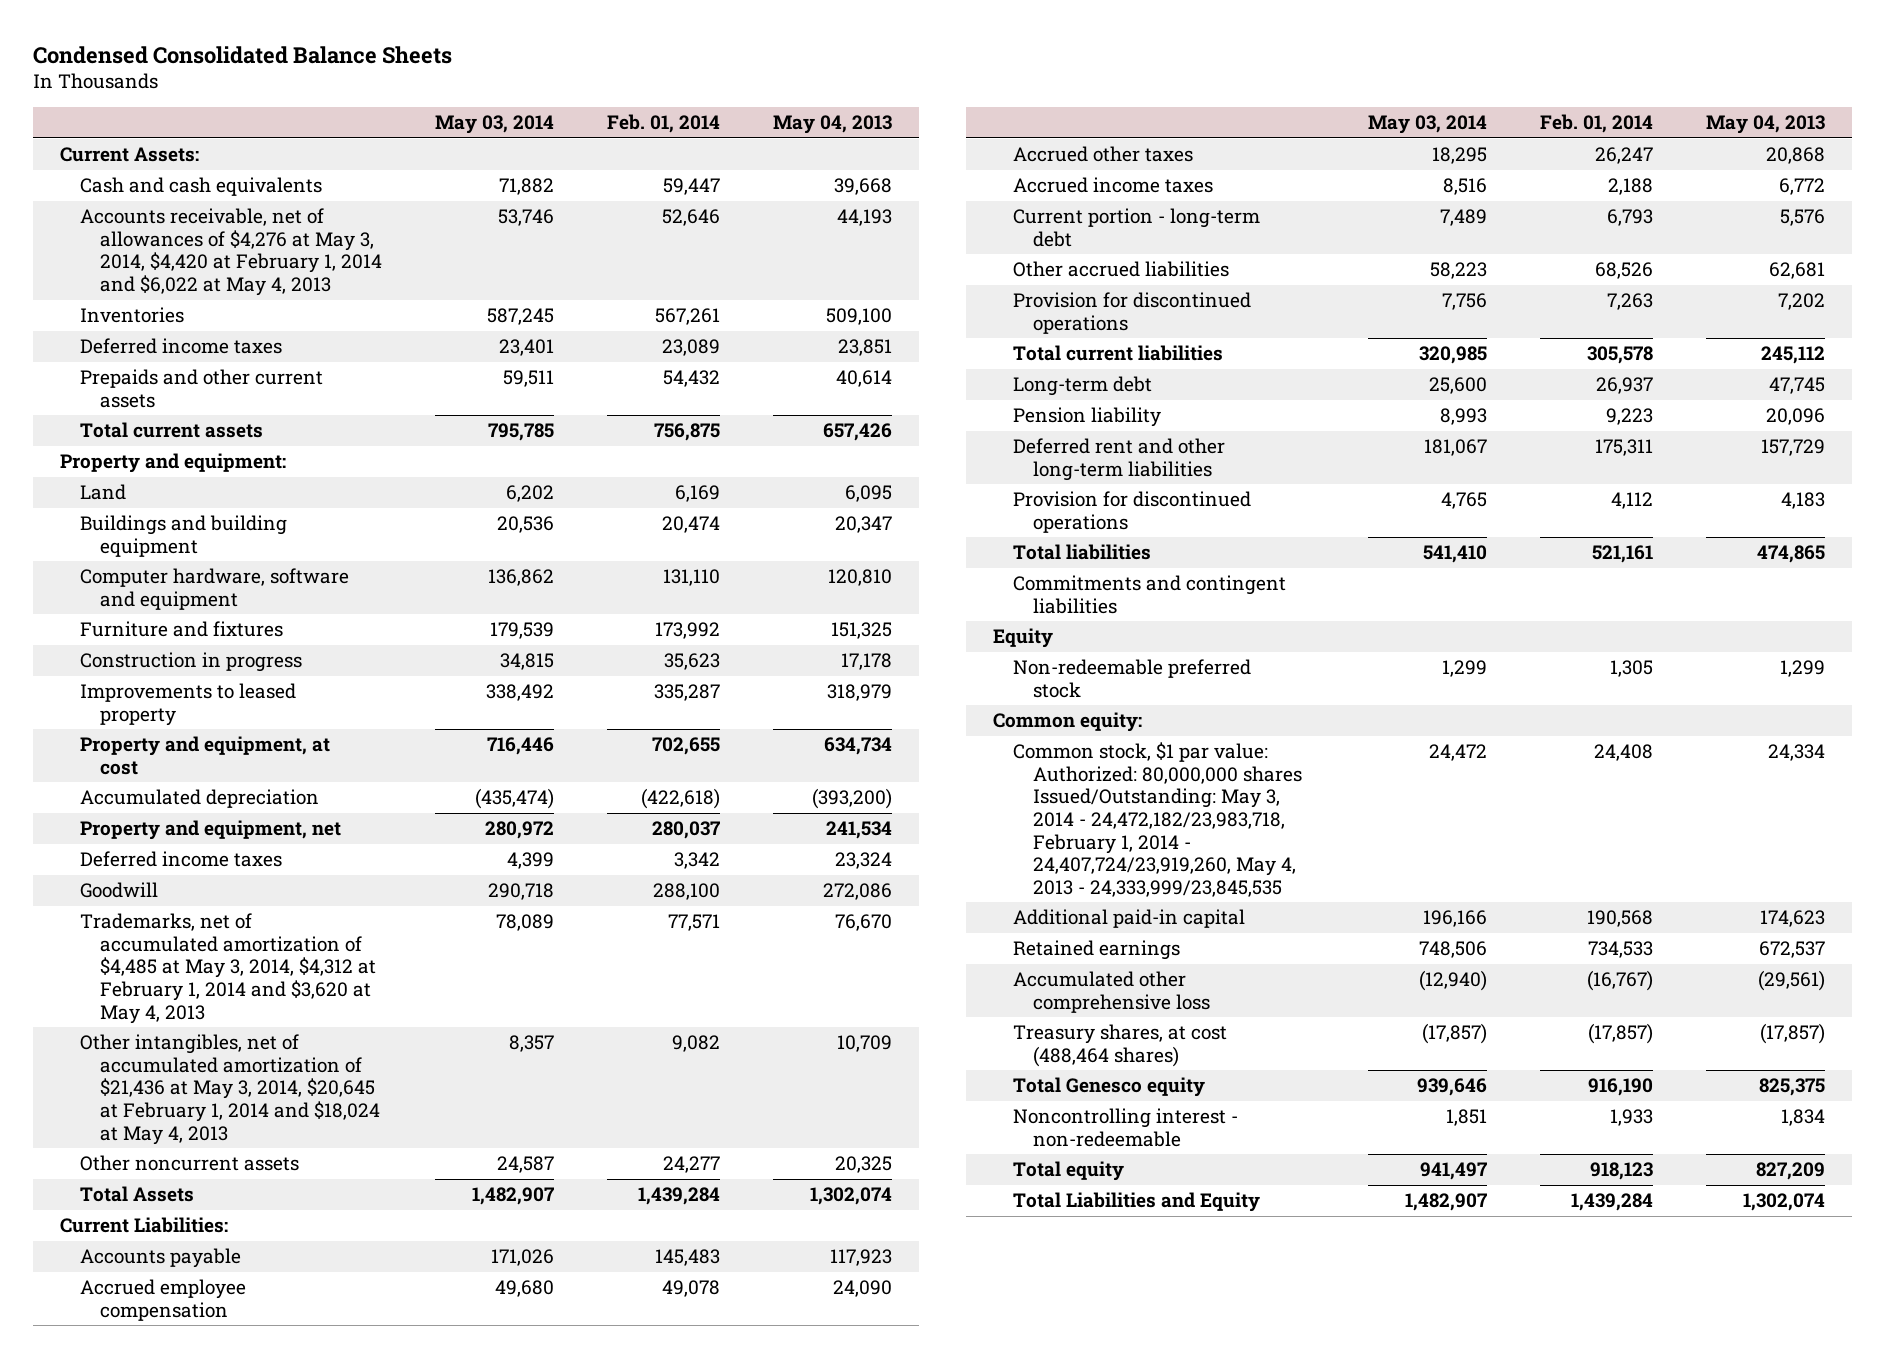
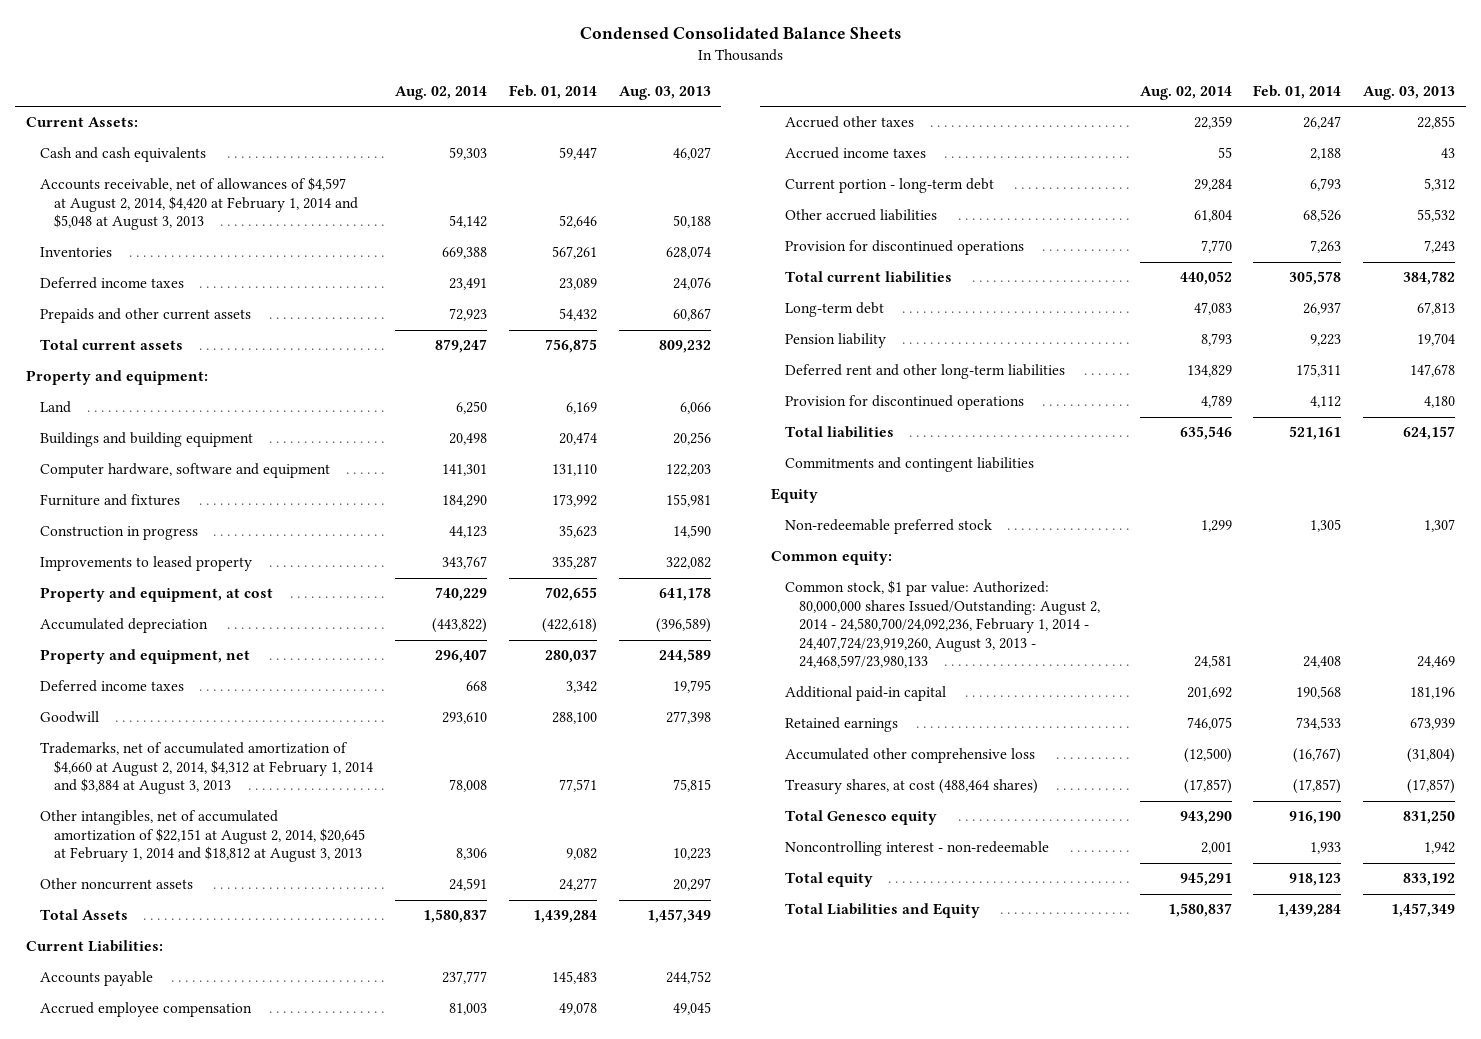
- | May 03, 2014 | Feb. 01, 2014 | May 04, 2013
+ | Aug. 02, 2014 | Feb. 01, 2014 | Aug. 03, 2013
- Accounts receivable, net of allowances of $4,276 at May 3, 2014, $4,420 at February 1, 2014 and $6,022 at May 4, 2013 | 53,746 | 52,646 | 44,193
+ Accounts receivable, net of allowances of $4,597 at August 2, 2014, $4,420 at February 1, 2014 and $5,048 at August 3, 2013 | 54,142 | 52,646 | 50,188
- Trademarks, net of accumulated amortization of $4,485 at May 3, 2014, $4,312 at February 1, 2014 and $3,620 at May 4, 2013 | 78,089 | 77,571 | 76,670
- Other intangibles, net of accumulated amortization of $21,436 at May 3, 2014, $20,645 at February 1, 2014 and $18,024 at May 4, 2013 | 8,357 | 9,082 | 10,709
+ Trademarks, net of accumulated amortization of $4,660 at August 2, 2014, $4,312 at February 1, 2014 and $3,884 at August 3, 2013 | 78,008 | 77,571 | 75,815
+ Other intangibles, net of accumulated amortization of $22,151 at August 2, 2014, $20,645 at February 1, 2014 and $18,812 at August 3, 2013 | 8,306 | 9,082 | 10,223
- Common stock, $1 par value: Authorized: 80,000,000 shares Issued/Outstanding: May 3, 2014 - 24,472,182/23,983,718, February 1, 2014 - 24,407,724/23,919,260, May 4, 2013 - 24,333,999/23,845,535 | 24,472 | 24,408 | 24,334
+ Common stock, $1 par value: Authorized: 80,000,000 shares Issued/Outstanding: August 2, 2014 - 24,580,700/24,092,236, February 1, 2014 - 24,407,724/23,919,260, August 3, 2013 - 24,468,597/23,980,133 | 24,581 | 24,408 | 24,469

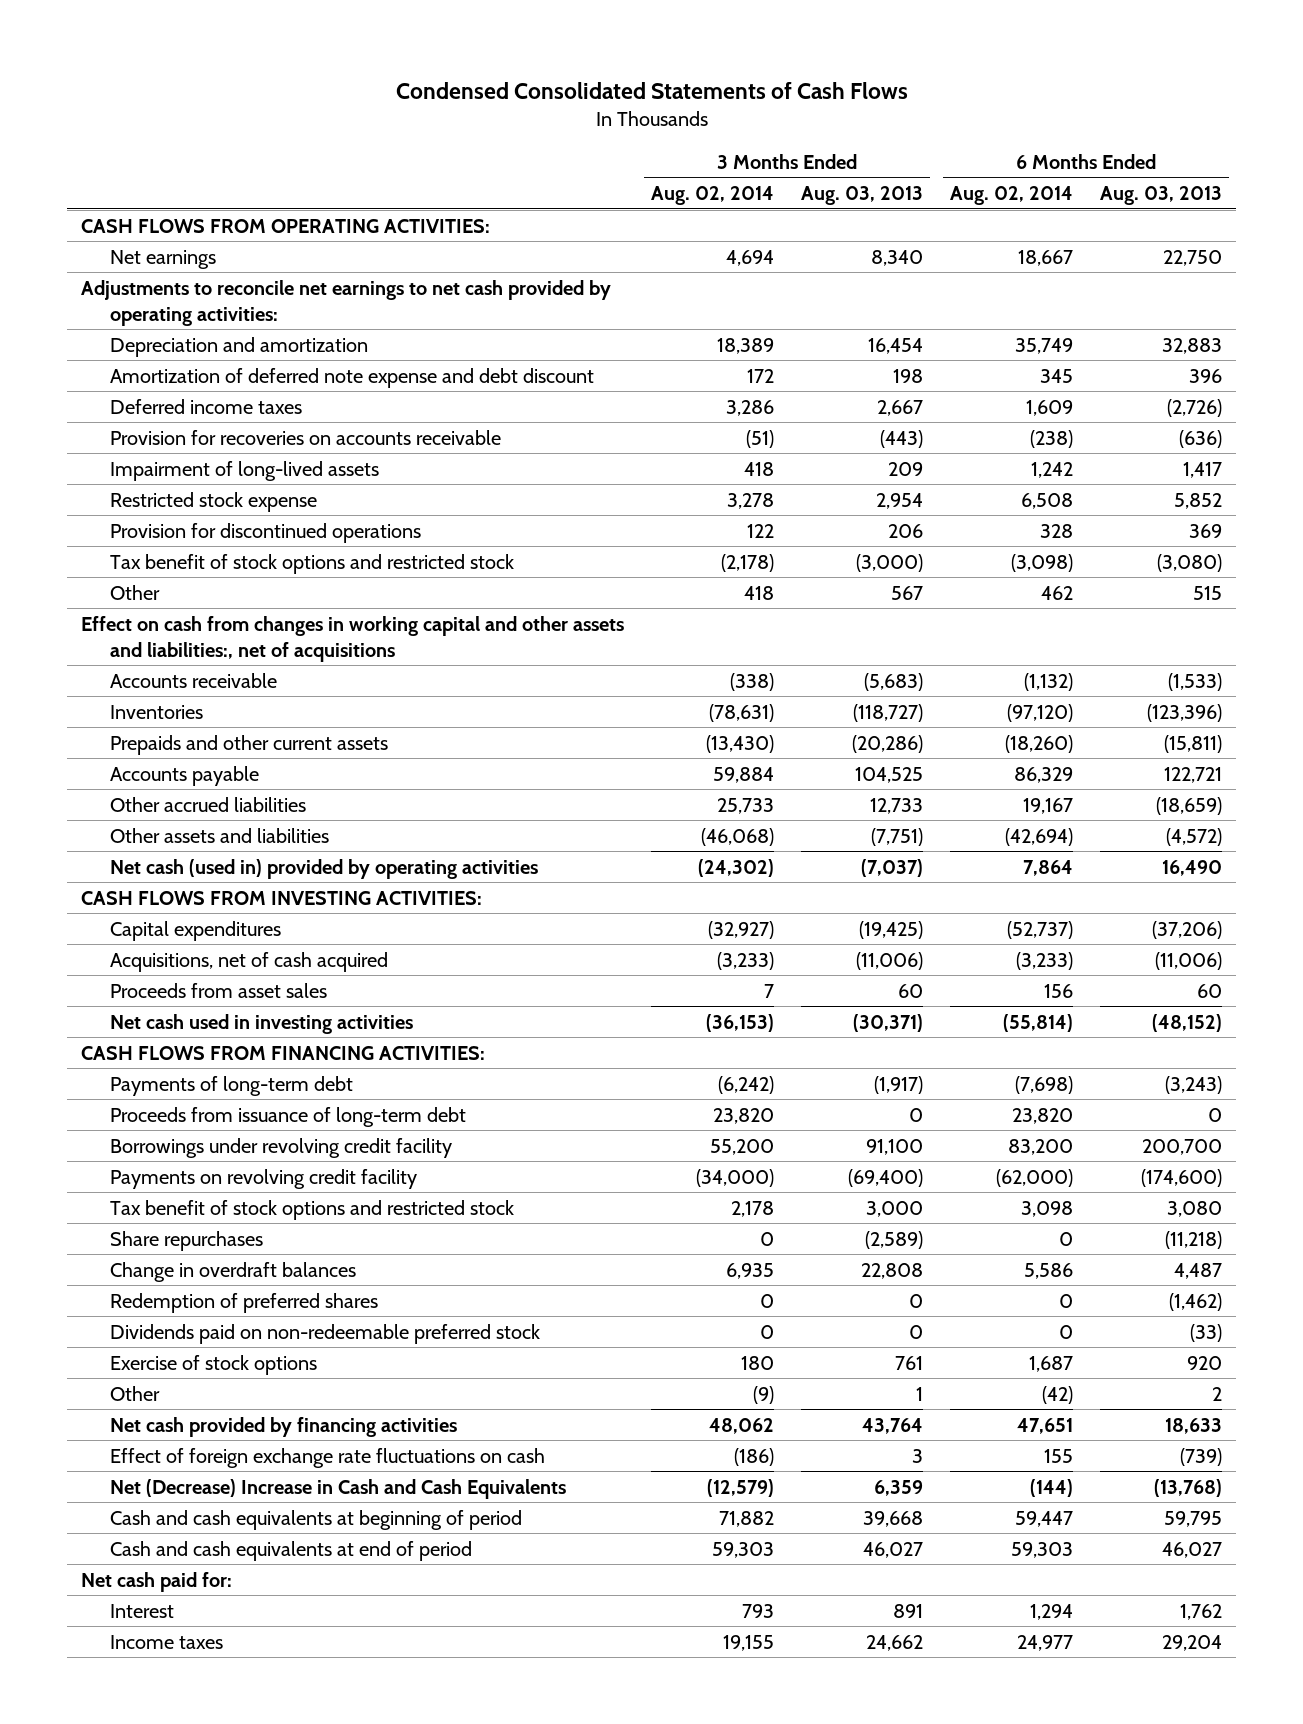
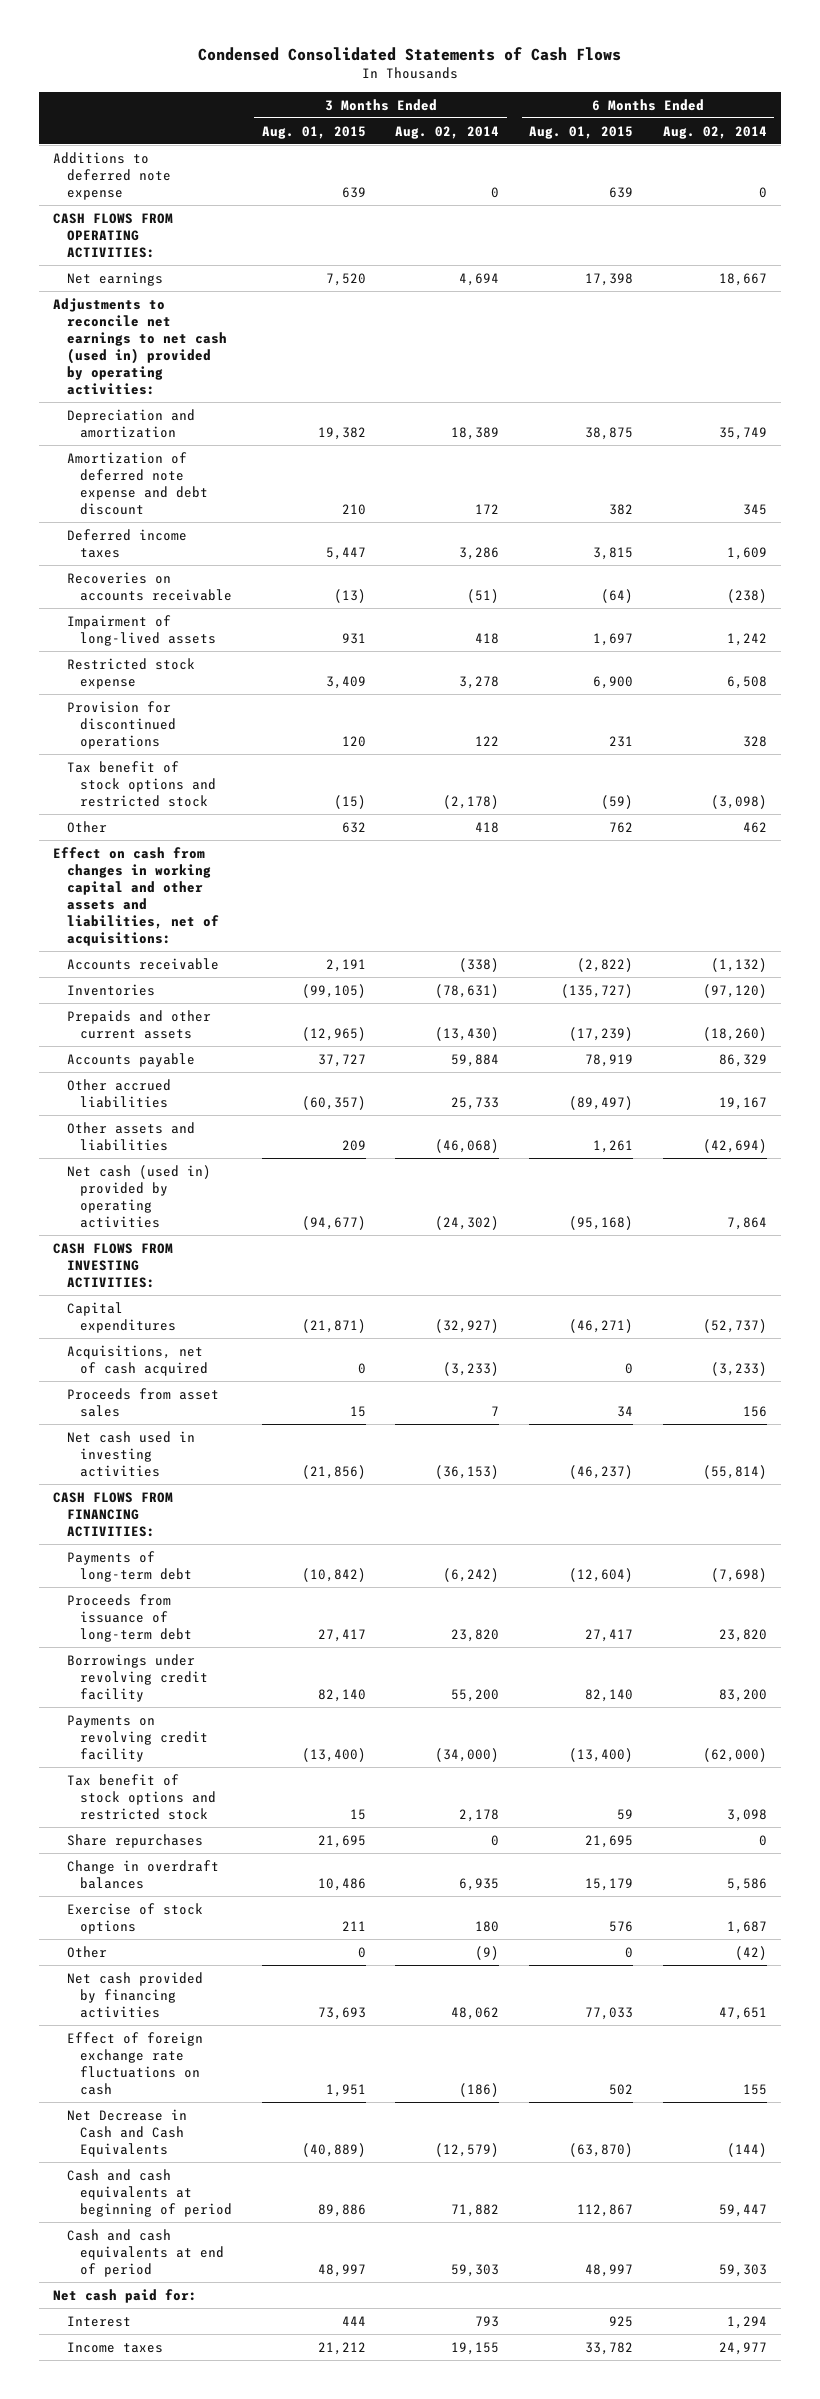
- | 3 Months Ended Aug. 02, 2014 | 3 Months Ended Aug. 03, 2013 | 6 Months Ended Aug. 02, 2014 | 6 Months Ended Aug. 03, 2013
+ | 3 Months Ended Aug. 01, 2015 | 3 Months Ended Aug. 02, 2014 | 6 Months Ended Aug. 01, 2015 | 6 Months Ended Aug. 02, 2014
+ Additions to deferred note expense | 639 | 0 | 639 | 0
- Adjustments to reconcile net earnings to net cash provided by operating activities:
+ Adjustments to reconcile net earnings to net cash (used in) provided by operating activities:
- Provision for recoveries on accounts receivable | (51) | (443) | (238) | (636)
+ Recoveries on accounts receivable | (13) | (51) | (64) | (238)
- Effect on cash from changes in working capital and other assets and liabilities:, net of acquisitions
+ Effect on cash from changes in working capital and other assets and liabilities, net of acquisitions:
- Redemption of preferred shares | 0 | 0 | 0 | (1,462)
- Dividends paid on non-redeemable preferred stock | 0 | 0 | 0 | (33)
- Net (Decrease) Increase in Cash and Cash Equivalents | (12,579) | 6,359 | (144) | (13,768)
+ Net Decrease in Cash and Cash Equivalents | (40,889) | (12,579) | (63,870) | (144)

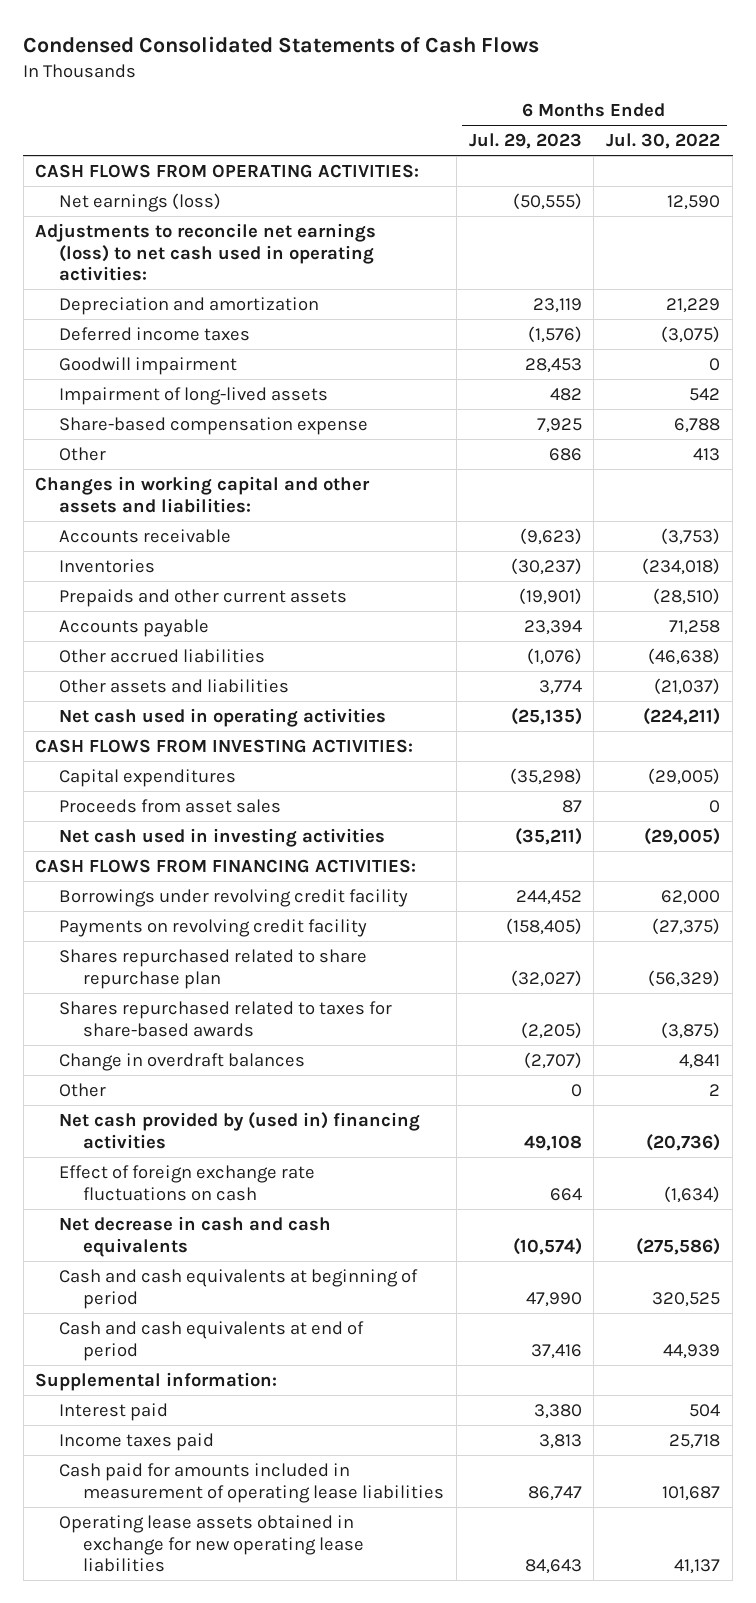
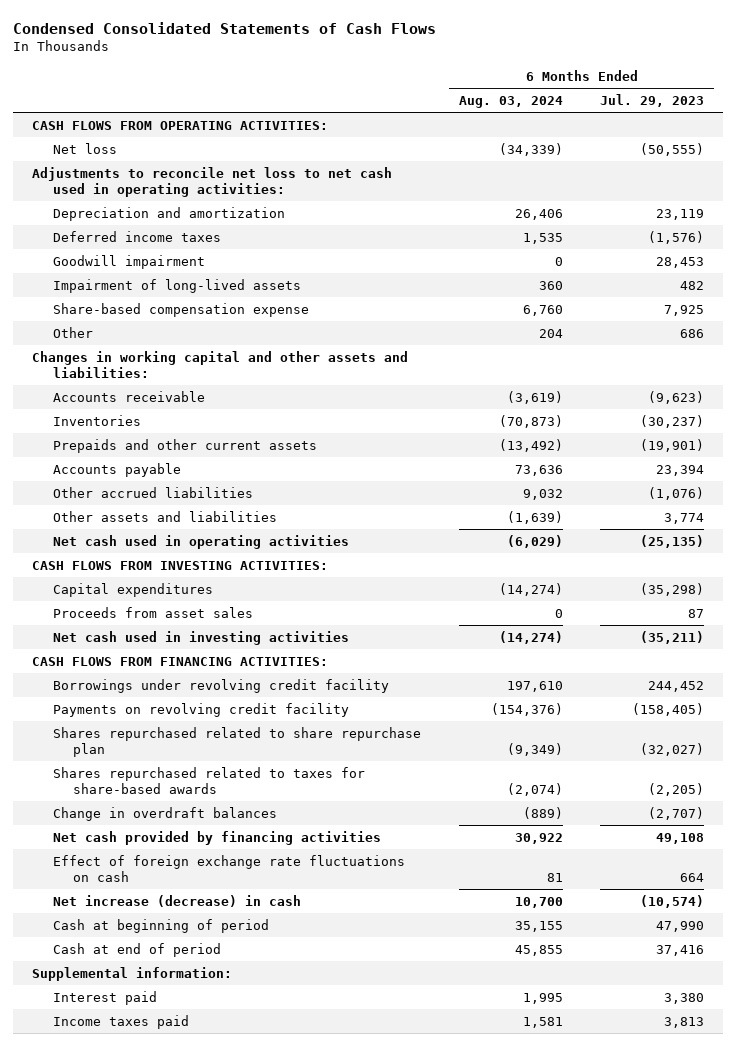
- | 6 Months Ended Jul. 29, 2023 | 6 Months Ended Jul. 30, 2022
+ | 6 Months Ended Aug. 03, 2024 | 6 Months Ended Jul. 29, 2023
- Net earnings (loss) | (50,555) | 12,590
- Adjustments to reconcile net earnings (loss) to net cash used in operating activities:
+ Net loss | (34,339) | (50,555)
+ Adjustments to reconcile net loss to net cash used in operating activities:
- Other | 0 | 2
- Net cash provided by (used in) financing activities | 49,108 | (20,736)
+ Net cash provided by financing activities | 30,922 | 49,108
- Net decrease in cash and cash equivalents | (10,574) | (275,586)
- Cash and cash equivalents at beginning of period | 47,990 | 320,525
- Cash and cash equivalents at end of period | 37,416 | 44,939
+ Net increase (decrease) in cash | 10,700 | (10,574)
+ Cash at beginning of period | 35,155 | 47,990
+ Cash at end of period | 45,855 | 37,416
- Cash paid for amounts included in measurement of operating lease liabilities | 86,747 | 101,687
- Operating lease assets obtained in exchange for new operating lease liabilities | 84,643 | 41,137

